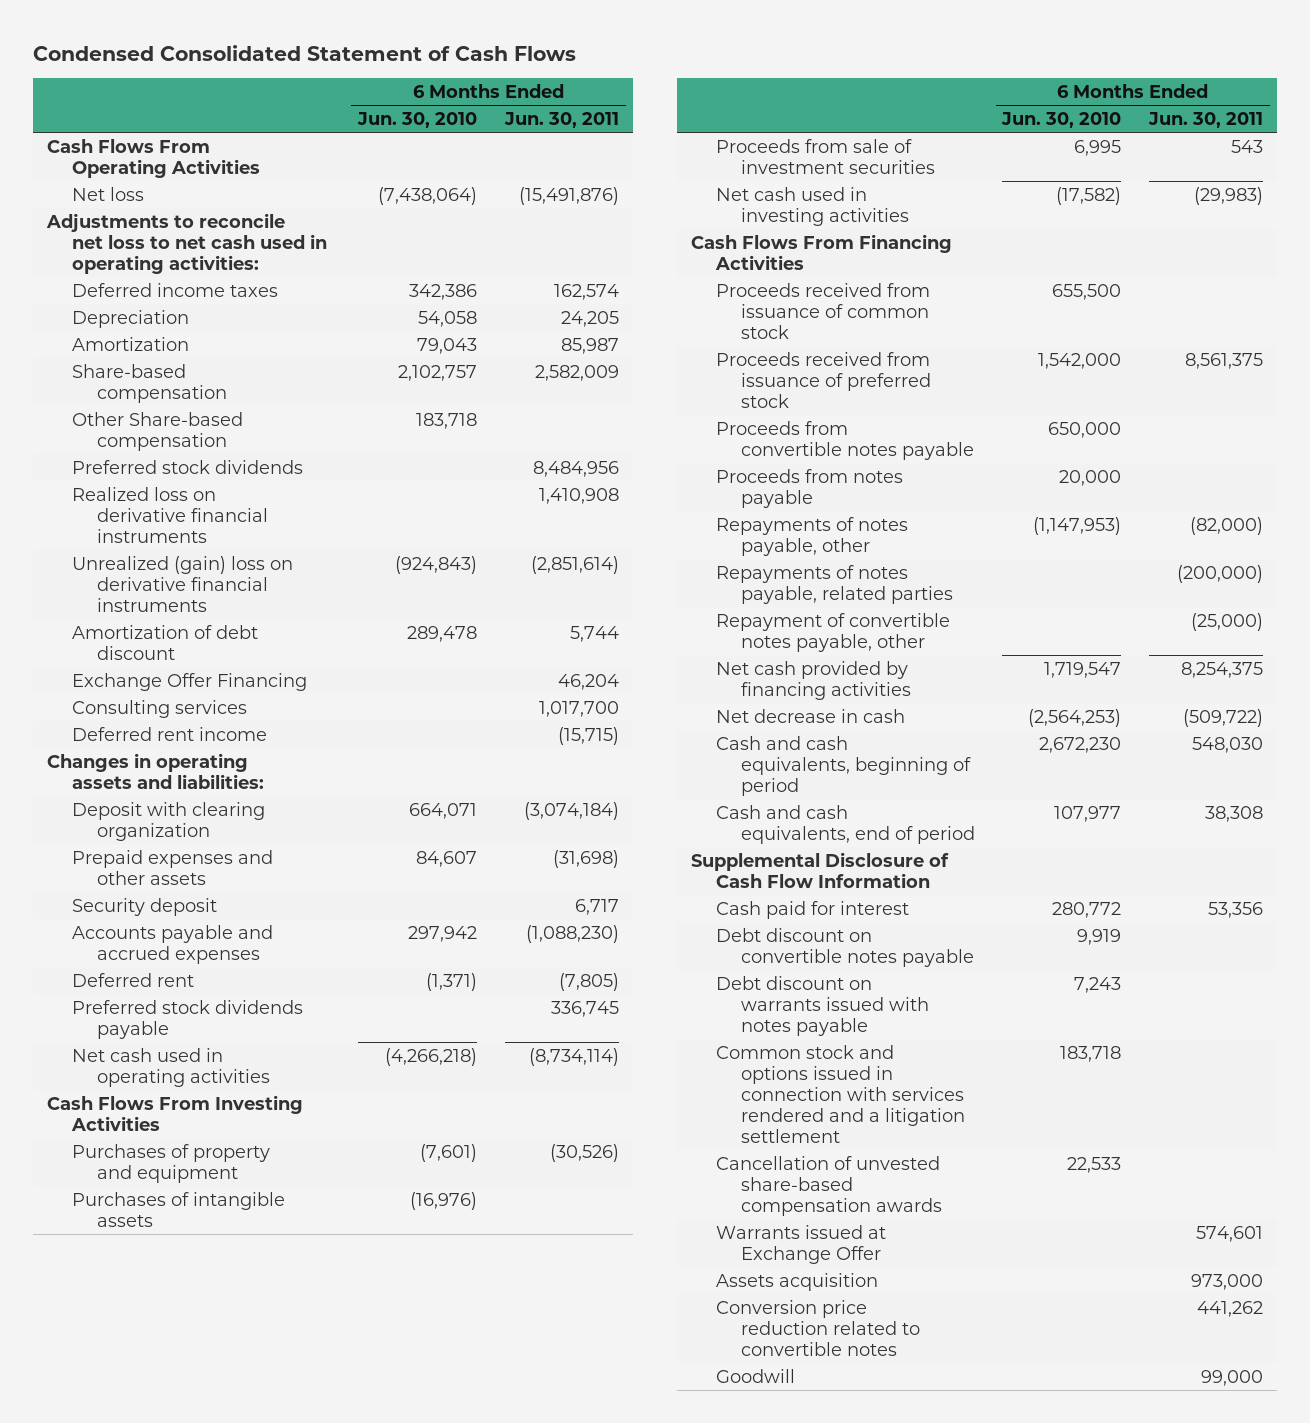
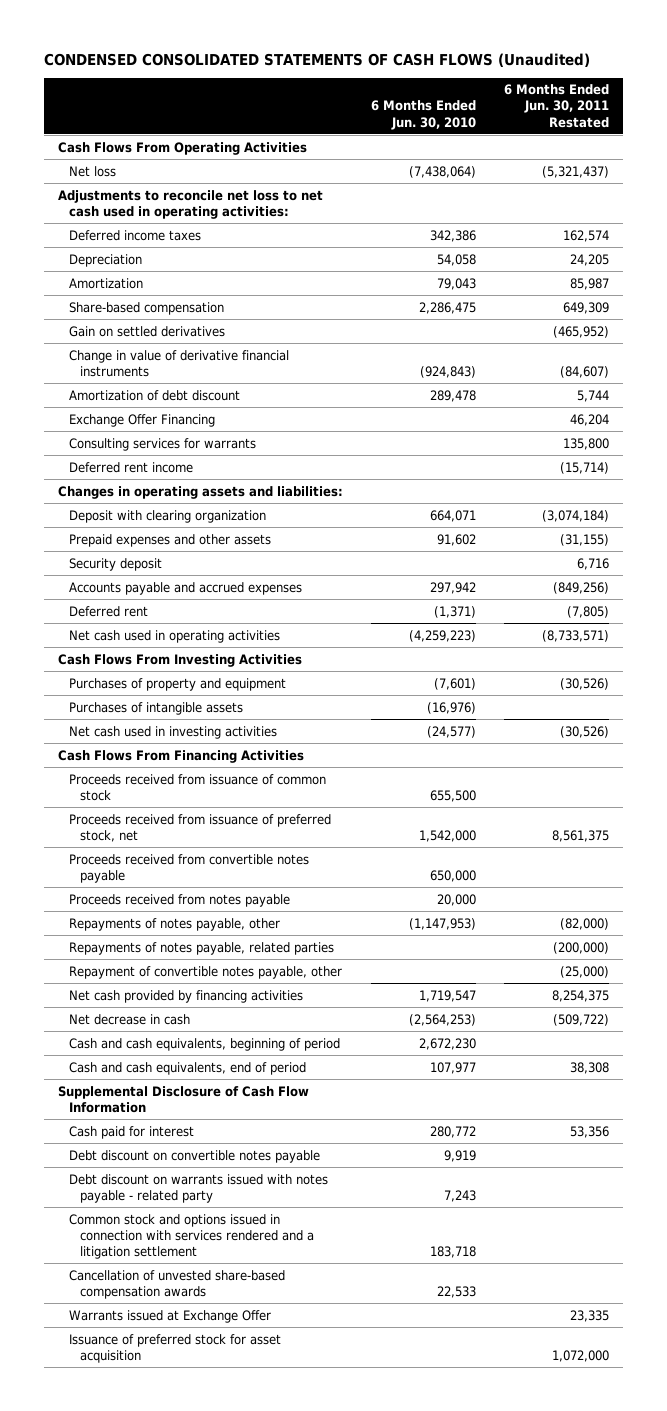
- Condensed Consolidated Statement of Cash Flows
+ CONDENSED CONSOLIDATED STATEMENTS OF CASH FLOWS (Unaudited)
- | 6 Months Ended Jun. 30, 2010 | 6 Months Ended Jun. 30, 2011
+ | 6 Months Ended Jun. 30, 2010 | 6 Months Ended Jun. 30, 2011 Restated
- Share-based compensation | 2,102,757 | 2,582,009
- Other Share-based compensation | 183,718 |
- Preferred stock dividends | | 8,484,956
- Realized loss on derivative financial instruments | | 1,410,908
- Unrealized (gain) loss on derivative financial instruments | (924,843) | (2,851,614)
+ Share-based compensation | 2,286,475 | 649,309
+ Gain on settled derivatives | | (465,952)
+ Change in value of derivative financial instruments | (924,843) | (84,607)
- Consulting services | | 1,017,700
+ Consulting services for warrants | | 135,800
- Prepaid expenses and other assets | 84,607 | (31,698)
+ Prepaid expenses and other assets | 91,602 | (31,155)
- Preferred stock dividends payable | | 336,745
- Net cash used in operating activities | (4,266,218) | (8,734,114)
+ Net cash used in operating activities | (4,259,223) | (8,733,571)
- Proceeds from sale of investment securities | 6,995 | 543
- Net cash used in investing activities | (17,582) | (29,983)
+ Net cash used in investing activities | (24,577) | (30,526)
- Proceeds received from issuance of preferred stock | 1,542,000 | 8,561,375
- Proceeds from convertible notes payable | 650,000 |
- Proceeds from notes payable | 20,000 |
+ Proceeds received from issuance of preferred stock, net | 1,542,000 | 8,561,375
+ Proceeds received from convertible notes payable | 650,000 |
+ Proceeds received from notes payable | 20,000 |
- Debt discount on warrants issued with notes payable | 7,243 |
+ Debt discount on warrants issued with notes payable - related party | 7,243 |
- Assets acquisition | | 973,000
- Conversion price reduction related to convertible notes | | 441,262
- Goodwill | | 99,000
+ Issuance of preferred stock for asset acquisition | | 1,072,000

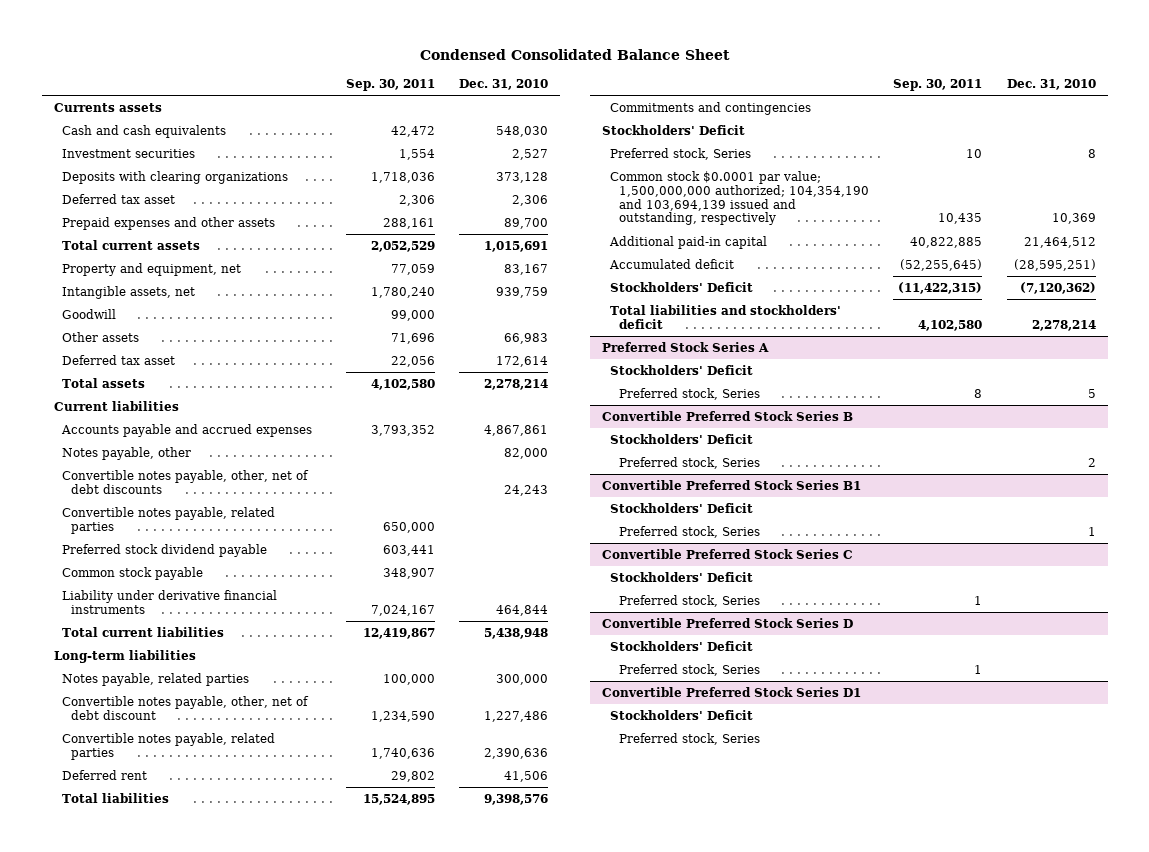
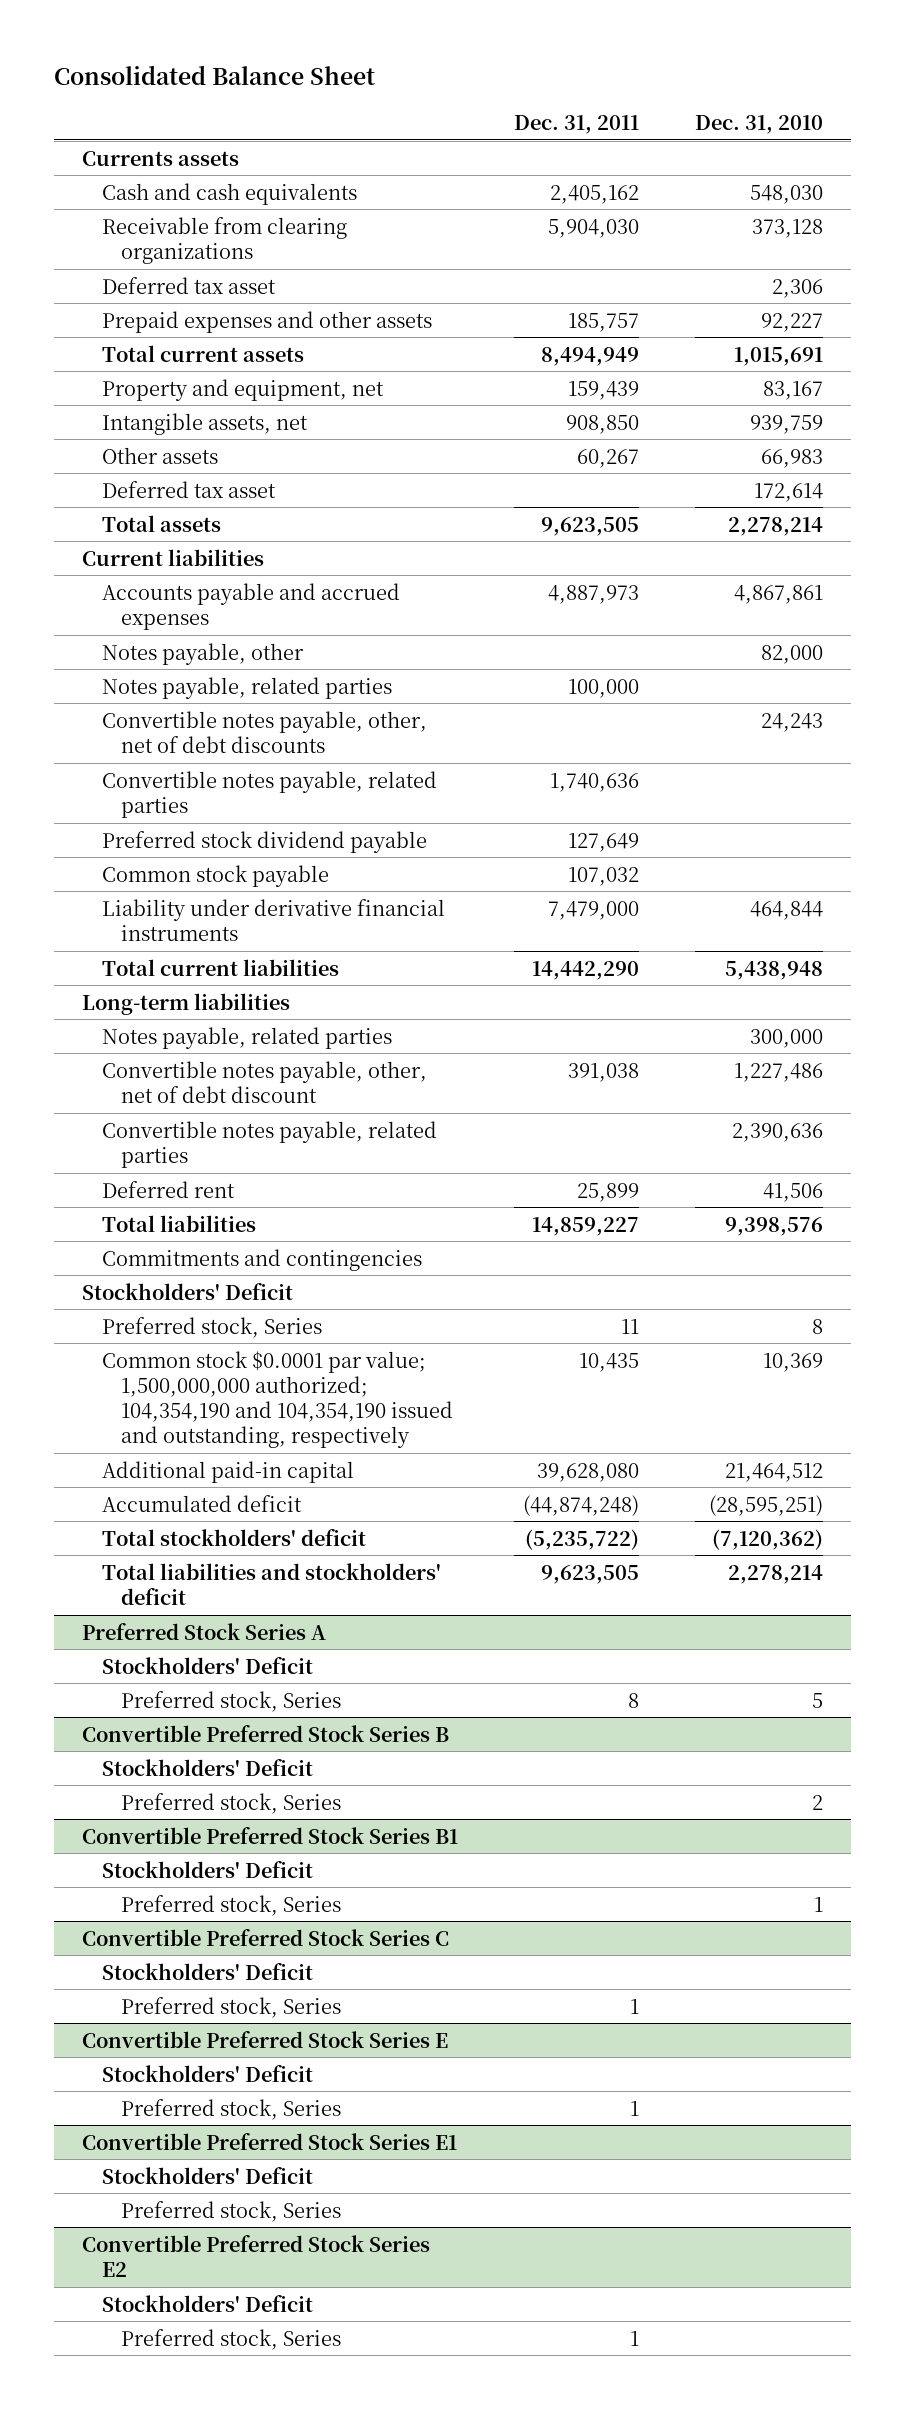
- Condensed Consolidated Balance Sheet
+ Consolidated Balance Sheet
- | Sep. 30, 2011 | Dec. 31, 2010
+ | Dec. 31, 2011 | Dec. 31, 2010
- Investment securities | 1,554 | 2,527
- Deposits with clearing organizations | 1,718,036 | 373,128
+ Receivable from clearing organizations | 5,904,030 | 373,128
- Prepaid expenses and other assets | 288,161 | 89,700
+ Prepaid expenses and other assets | 185,757 | 92,227
- Goodwill | 99,000 |
+ Notes payable, related parties | 100,000 |
- Common stock $0.0001 par value; 1,500,000,000 authorized; 104,354,190 and 103,694,139 issued and outstanding, respectively | 10,435 | 10,369
+ Common stock $0.0001 par value; 1,500,000,000 authorized; 104,354,190 and 104,354,190 issued and outstanding, respectively | 10,435 | 10,369
- Stockholders' Deficit | (11,422,315) | (7,120,362)
+ Total stockholders' deficit | (5,235,722) | (7,120,362)
- Convertible Preferred Stock Series D
+ Convertible Preferred Stock Series E
- Convertible Preferred Stock Series D1
+ Convertible Preferred Stock Series E1
+ Convertible Preferred Stock Series E2
+ Stockholders' Deficit
+ Preferred stock, Series | 1 |

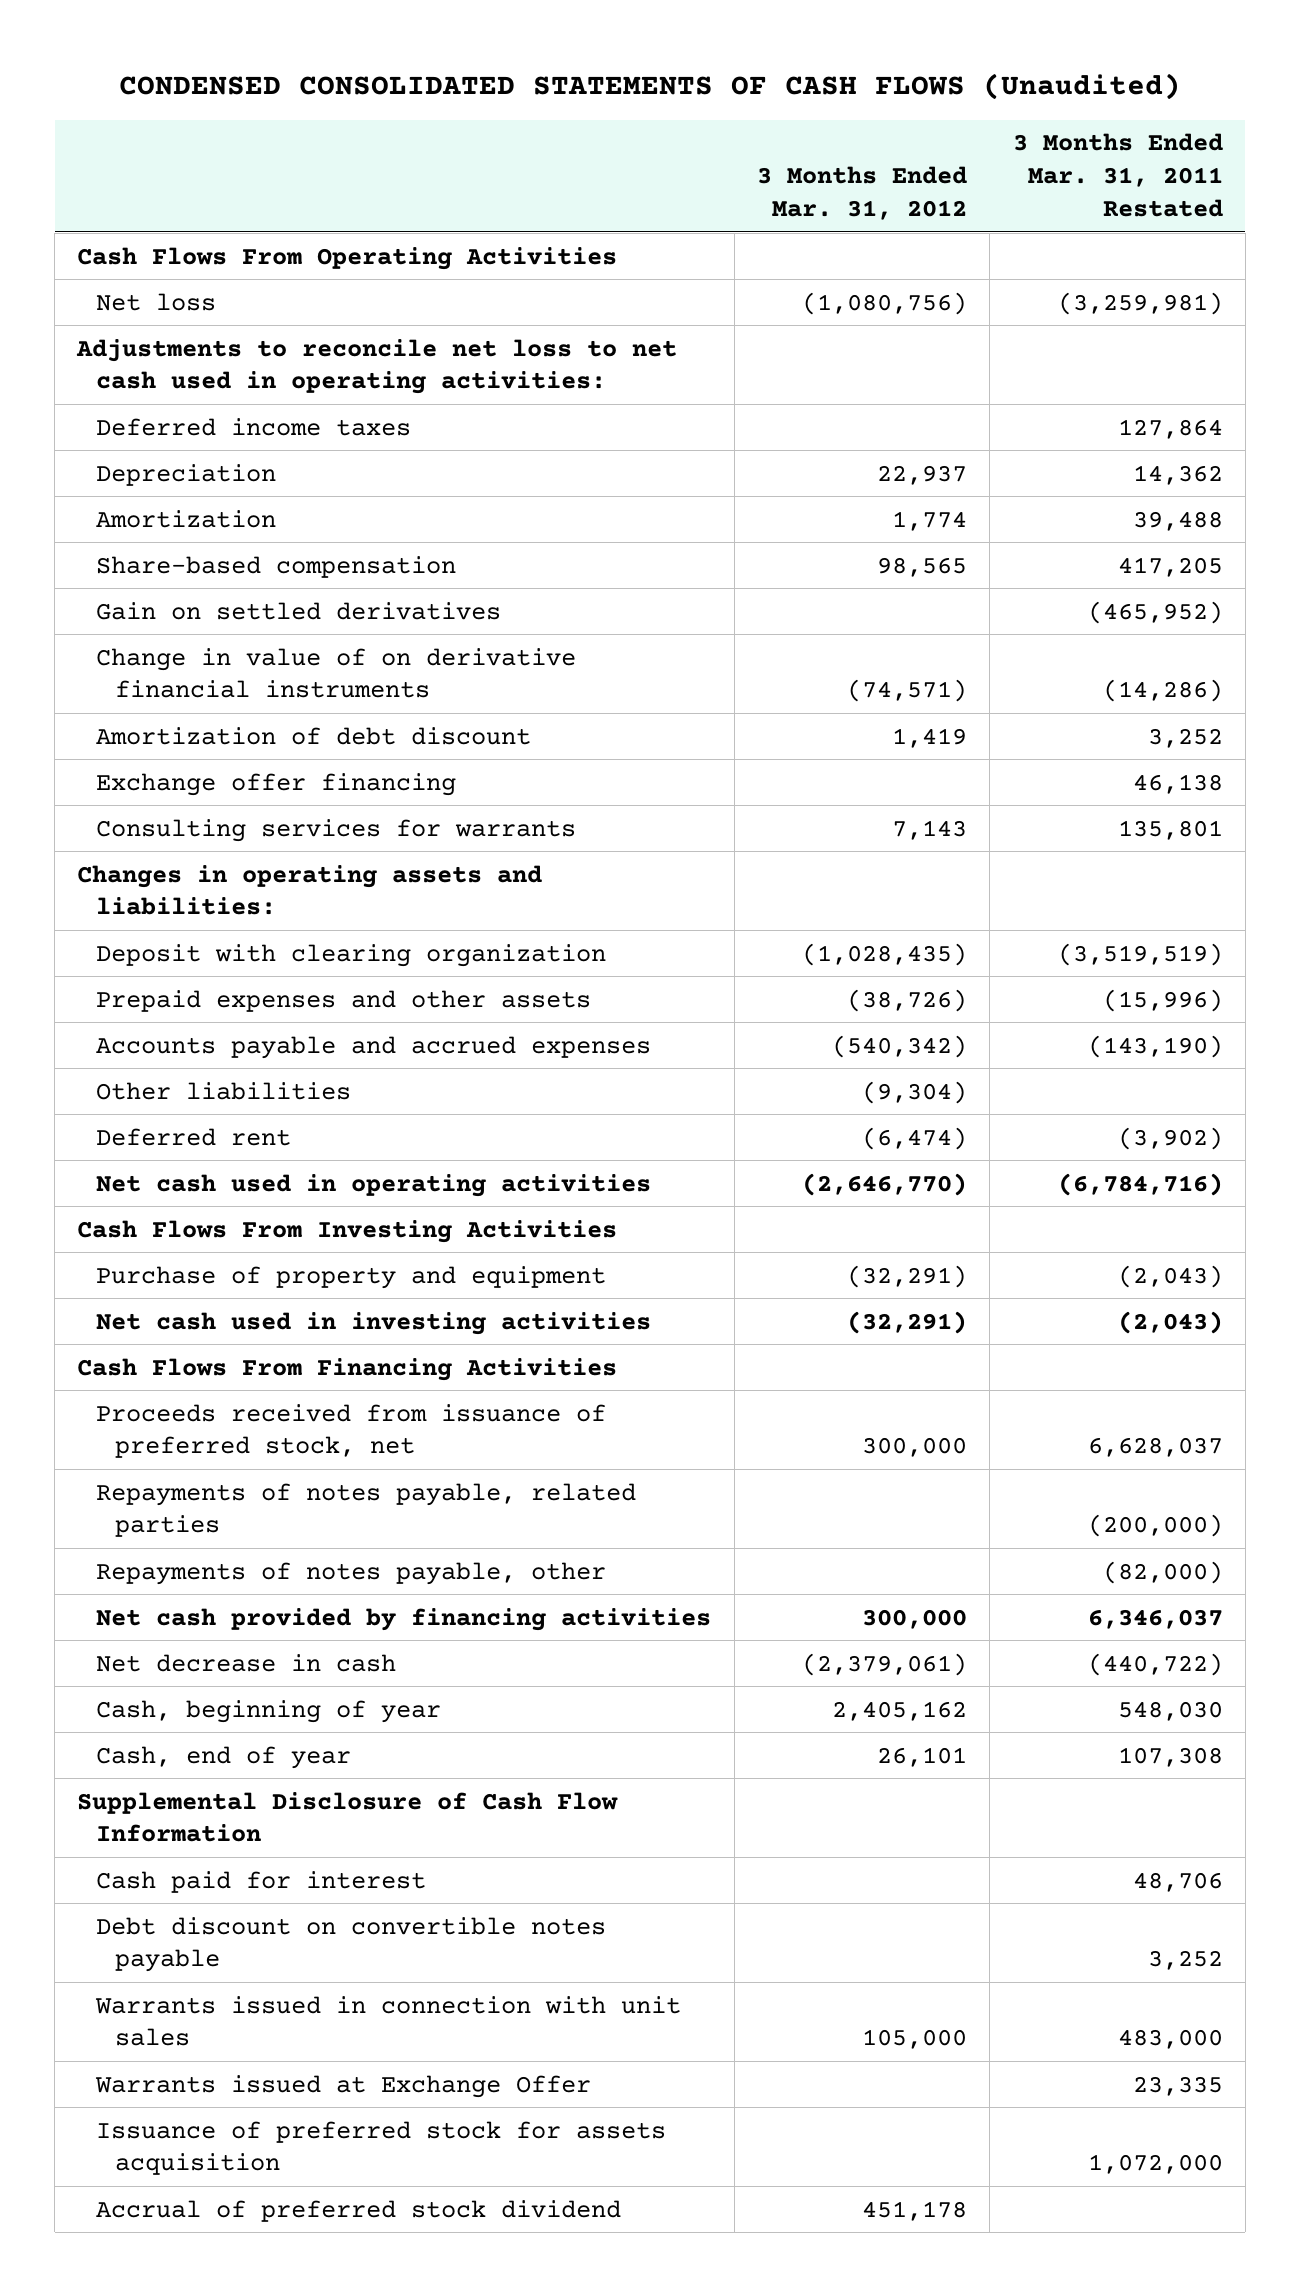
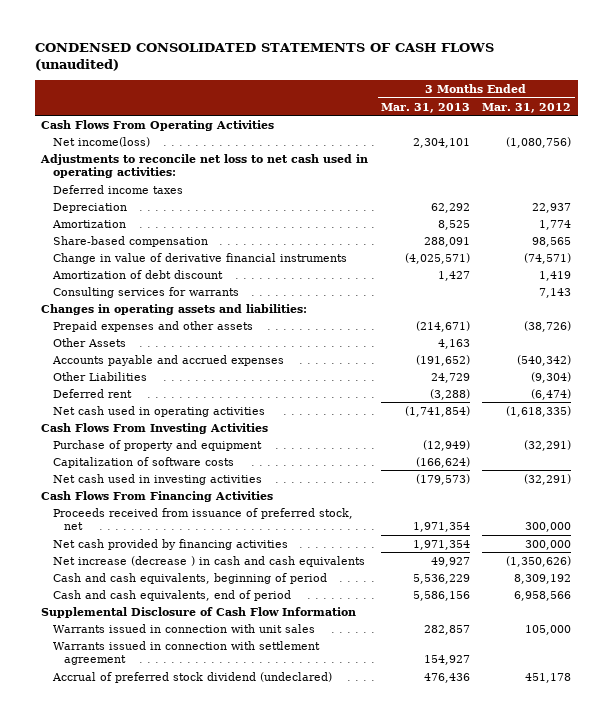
- CONDENSED CONSOLIDATED STATEMENTS OF CASH FLOWS (Unaudited)
+ CONDENSED CONSOLIDATED STATEMENTS OF CASH FLOWS (unaudited)
- | 3 Months Ended Mar. 31, 2012 | 3 Months Ended Mar. 31, 2011 Restated
+ | 3 Months Ended Mar. 31, 2013 | 3 Months Ended Mar. 31, 2012
- Net loss | (1,080,756) | (3,259,981)
+ Net income(loss) | 2,304,101 | (1,080,756)
- Gain on settled derivatives | | (465,952)
- Change in value of on derivative financial instruments | (74,571) | (14,286)
+ Change in value of derivative financial instruments | (4,025,571) | (74,571)
- Exchange offer financing | | 46,138
- Deposit with clearing organization | (1,028,435) | (3,519,519)
+ Other Assets | 4,163 |
- Other liabilities | (9,304) |
+ Other Liabilities | 24,729 | (9,304)
- Net cash used in operating activities | (2,646,770) | (6,784,716)
+ Net cash used in operating activities | (1,741,854) | (1,618,335)
+ Capitalization of software costs | (166,624) |
- Repayments of notes payable, related parties | | (200,000)
- Repayments of notes payable, other | | (82,000)
- Net decrease in cash | (2,379,061) | (440,722)
- Cash, beginning of year | 2,405,162 | 548,030
- Cash, end of year | 26,101 | 107,308
+ Net increase (decrease ) in cash and cash equivalents | 49,927 | (1,350,626)
+ Cash and cash equivalents, beginning of period | 5,536,229 | 8,309,192
+ Cash and cash equivalents, end of period | 5,586,156 | 6,958,566
- Cash paid for interest | | 48,706
- Debt discount on convertible notes payable | | 3,252
- Warrants issued at Exchange Offer | | 23,335
- Issuance of preferred stock for assets acquisition | | 1,072,000
- Accrual of preferred stock dividend | 451,178 |
+ Warrants issued in connection with settlement agreement | 154,927 |
+ Accrual of preferred stock dividend (undeclared) | 476,436 | 451,178

